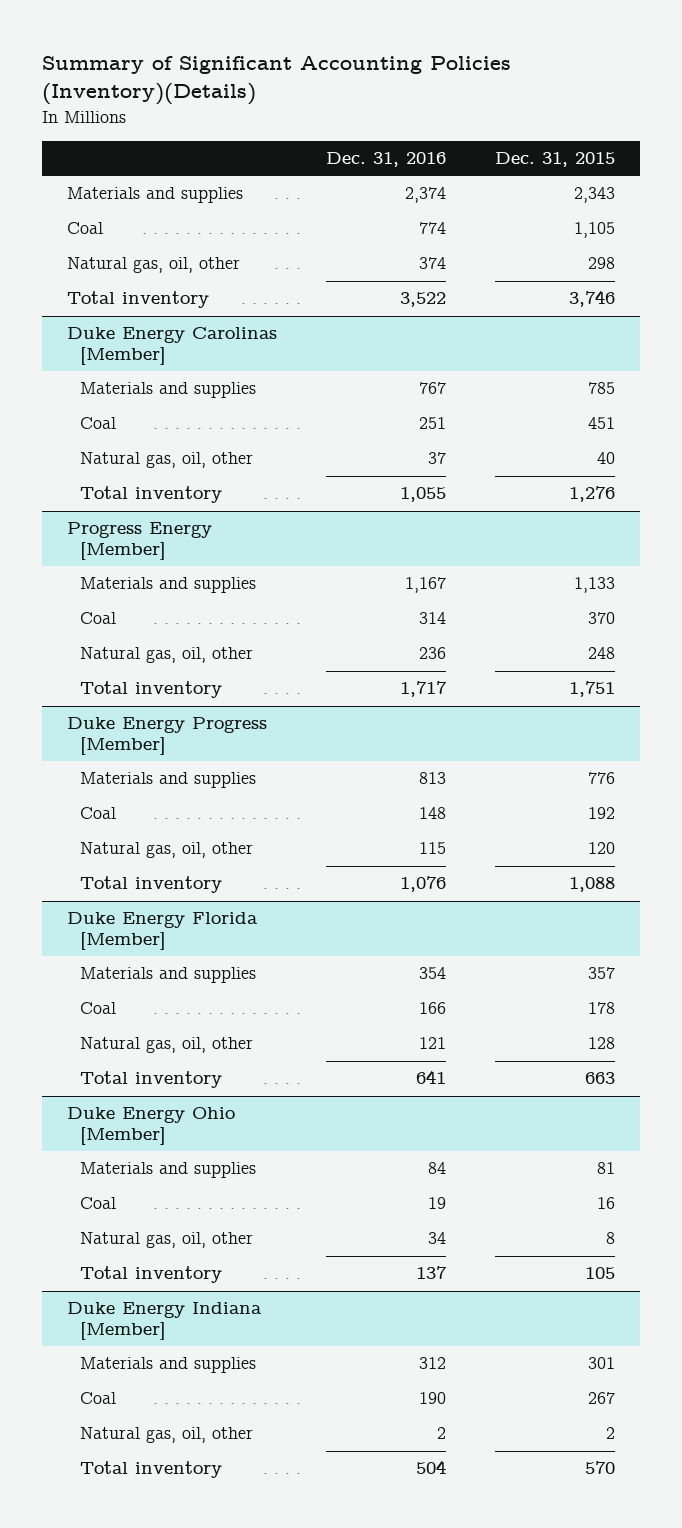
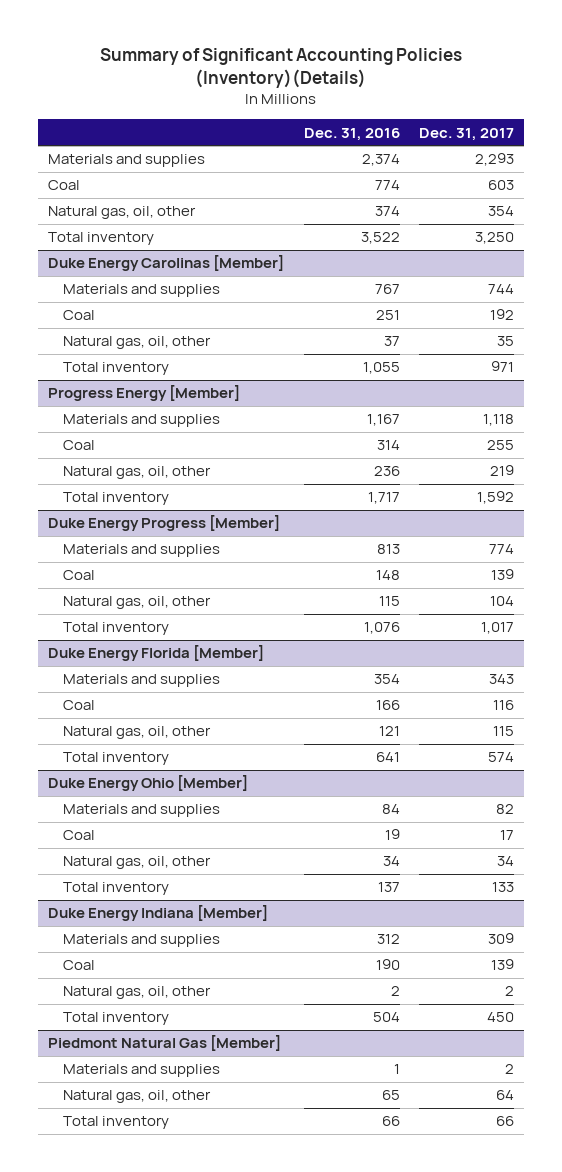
- | Dec. 31, 2016 | Dec. 31, 2015
+ | Dec. 31, 2016 | Dec. 31, 2017
+ Piedmont Natural Gas [Member]
+ Materials and supplies | 1 | 2
+ Natural gas, oil, other | 65 | 64
+ Total inventory | 66 | 66

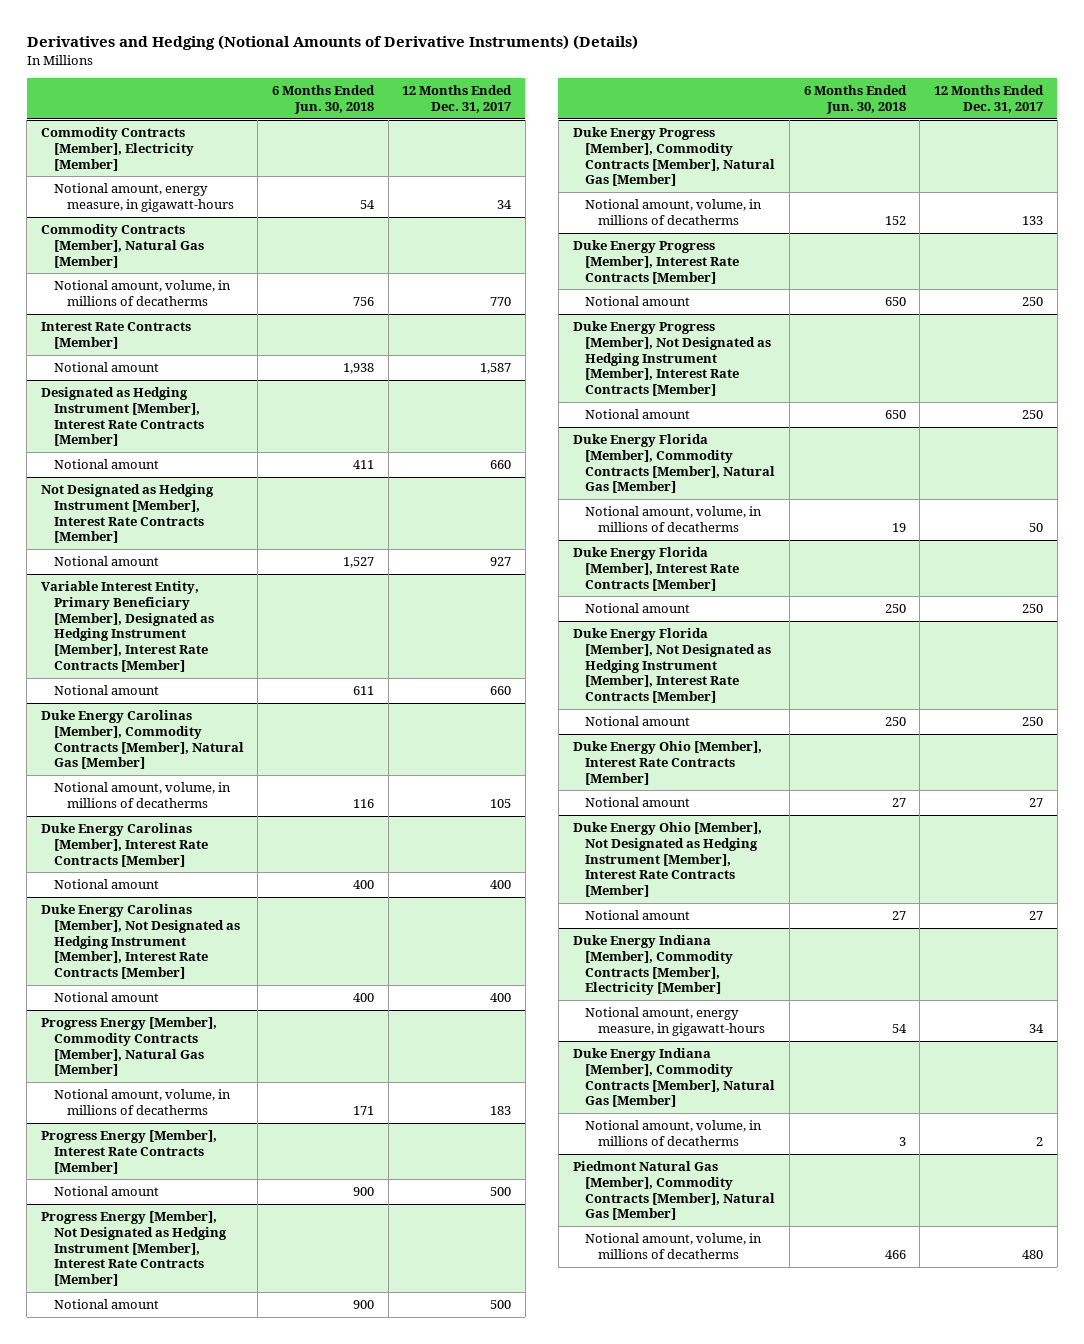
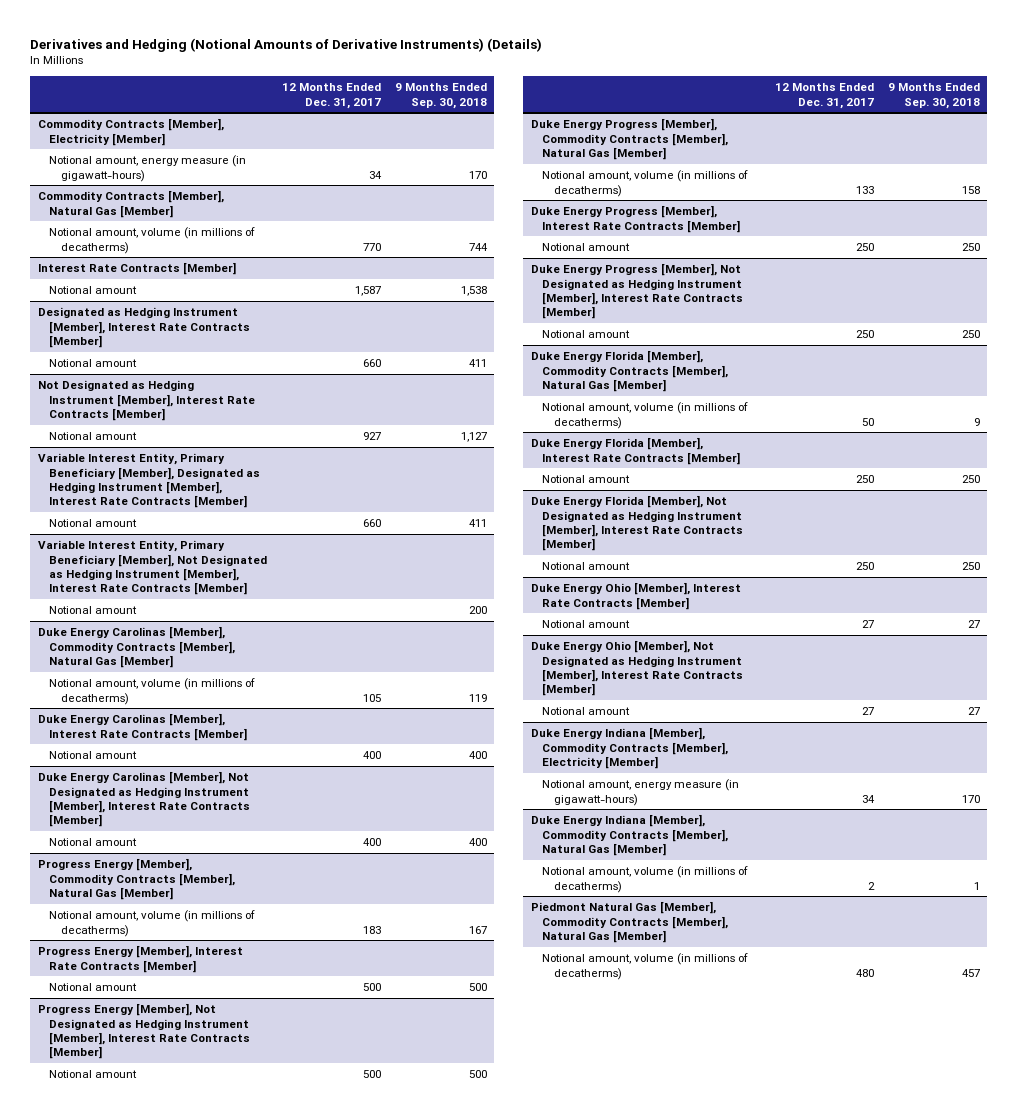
- | 6 Months Ended Jun. 30, 2018 | 12 Months Ended Dec. 31, 2017
+ | 12 Months Ended Dec. 31, 2017 | 9 Months Ended Sep. 30, 2018
@ Commodity Contracts [Member], Electricity [Member]
- Notional amount, energy measure, in gigawatt-hours | 54 | 34
+ Notional amount, energy measure (in gigawatt-hours) | 34 | 170
@ Commodity Contracts [Member], Natural Gas [Member]
- Notional amount, volume, in millions of decatherms | 756 | 770
+ Notional amount, volume (in millions of decatherms) | 770 | 744
+ Variable Interest Entity, Primary Beneficiary [Member], Not Designated as Hedging Instrument [Member], Interest Rate Contracts [Member]
+ Notional amount | | 200
@ Duke Energy Carolinas [Member], Commodity Contracts [Member], Natural Gas [Member]
- Notional amount, volume, in millions of decatherms | 116 | 105
+ Notional amount, volume (in millions of decatherms) | 105 | 119
@ Progress Energy [Member], Commodity Contracts [Member], Natural Gas [Member]
- Notional amount, volume, in millions of decatherms | 171 | 183
+ Notional amount, volume (in millions of decatherms) | 183 | 167
@ Duke Energy Progress [Member], Commodity Contracts [Member], Natural Gas [Member]
- Notional amount, volume, in millions of decatherms | 152 | 133
+ Notional amount, volume (in millions of decatherms) | 133 | 158
@ Duke Energy Florida [Member], Commodity Contracts [Member], Natural Gas [Member]
- Notional amount, volume, in millions of decatherms | 19 | 50
+ Notional amount, volume (in millions of decatherms) | 50 | 9
@ Duke Energy Indiana [Member], Commodity Contracts [Member], Electricity [Member]
- Notional amount, energy measure, in gigawatt-hours | 54 | 34
+ Notional amount, energy measure (in gigawatt-hours) | 34 | 170
@ Duke Energy Indiana [Member], Commodity Contracts [Member], Natural Gas [Member]
- Notional amount, volume, in millions of decatherms | 3 | 2
+ Notional amount, volume (in millions of decatherms) | 2 | 1
@ Piedmont Natural Gas [Member], Commodity Contracts [Member], Natural Gas [Member]
- Notional amount, volume, in millions of decatherms | 466 | 480
+ Notional amount, volume (in millions of decatherms) | 480 | 457

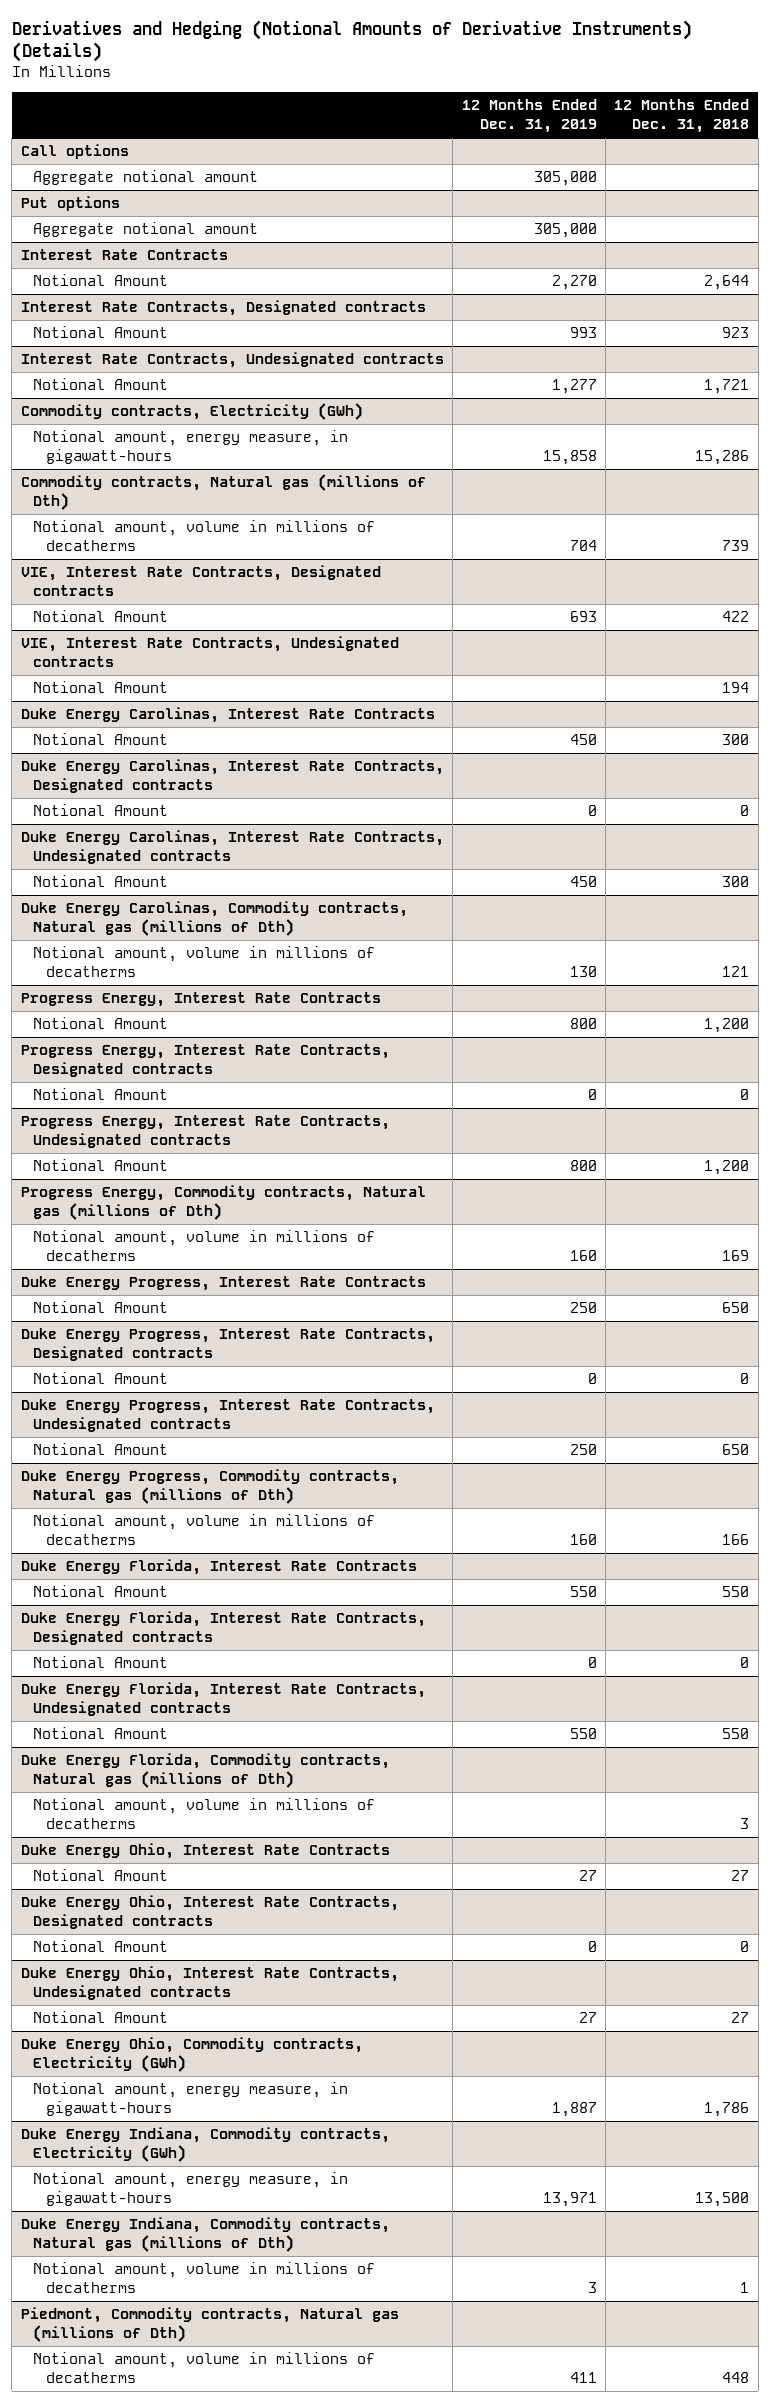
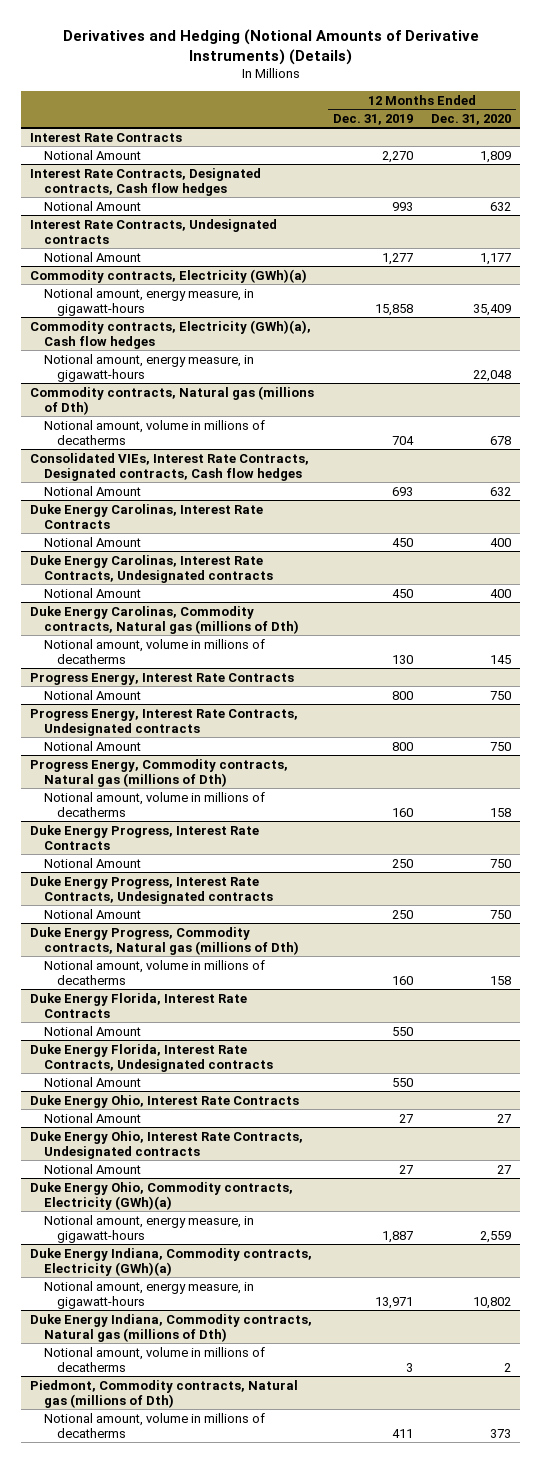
- | 12 Months Ended Dec. 31, 2019 | 12 Months Ended Dec. 31, 2018
+ | 12 Months Ended Dec. 31, 2019 | 12 Months Ended Dec. 31, 2020
- Call options
- Aggregate notional amount | 305,000 |
- Put options
- Aggregate notional amount | 305,000 |
- Interest Rate Contracts, Designated contracts
+ Interest Rate Contracts, Designated contracts, Cash flow hedges
- Commodity contracts, Electricity (GWh)
+ Commodity contracts, Electricity (GWh)(a)
+ Commodity contracts, Electricity (GWh)(a), Cash flow hedges
+ Notional amount, energy measure, in gigawatt-hours | | 22,048
- VIE, Interest Rate Contracts, Designated contracts
+ Consolidated VIEs, Interest Rate Contracts, Designated contracts, Cash flow hedges
- VIE, Interest Rate Contracts, Undesignated contracts
- Notional Amount | | 194
- Duke Energy Carolinas, Interest Rate Contracts, Designated contracts
- Notional Amount | 0 | 0
- Progress Energy, Interest Rate Contracts, Designated contracts
- Notional Amount | 0 | 0
- Duke Energy Progress, Interest Rate Contracts, Designated contracts
- Notional Amount | 0 | 0
- Duke Energy Florida, Interest Rate Contracts, Designated contracts
- Notional Amount | 0 | 0
- Duke Energy Florida, Commodity contracts, Natural gas (millions of Dth)
- Notional amount, volume in millions of decatherms | | 3
- Duke Energy Ohio, Interest Rate Contracts, Designated contracts
- Notional Amount | 0 | 0
- Duke Energy Ohio, Commodity contracts, Electricity (GWh)
+ Duke Energy Ohio, Commodity contracts, Electricity (GWh)(a)
- Duke Energy Indiana, Commodity contracts, Electricity (GWh)
+ Duke Energy Indiana, Commodity contracts, Electricity (GWh)(a)

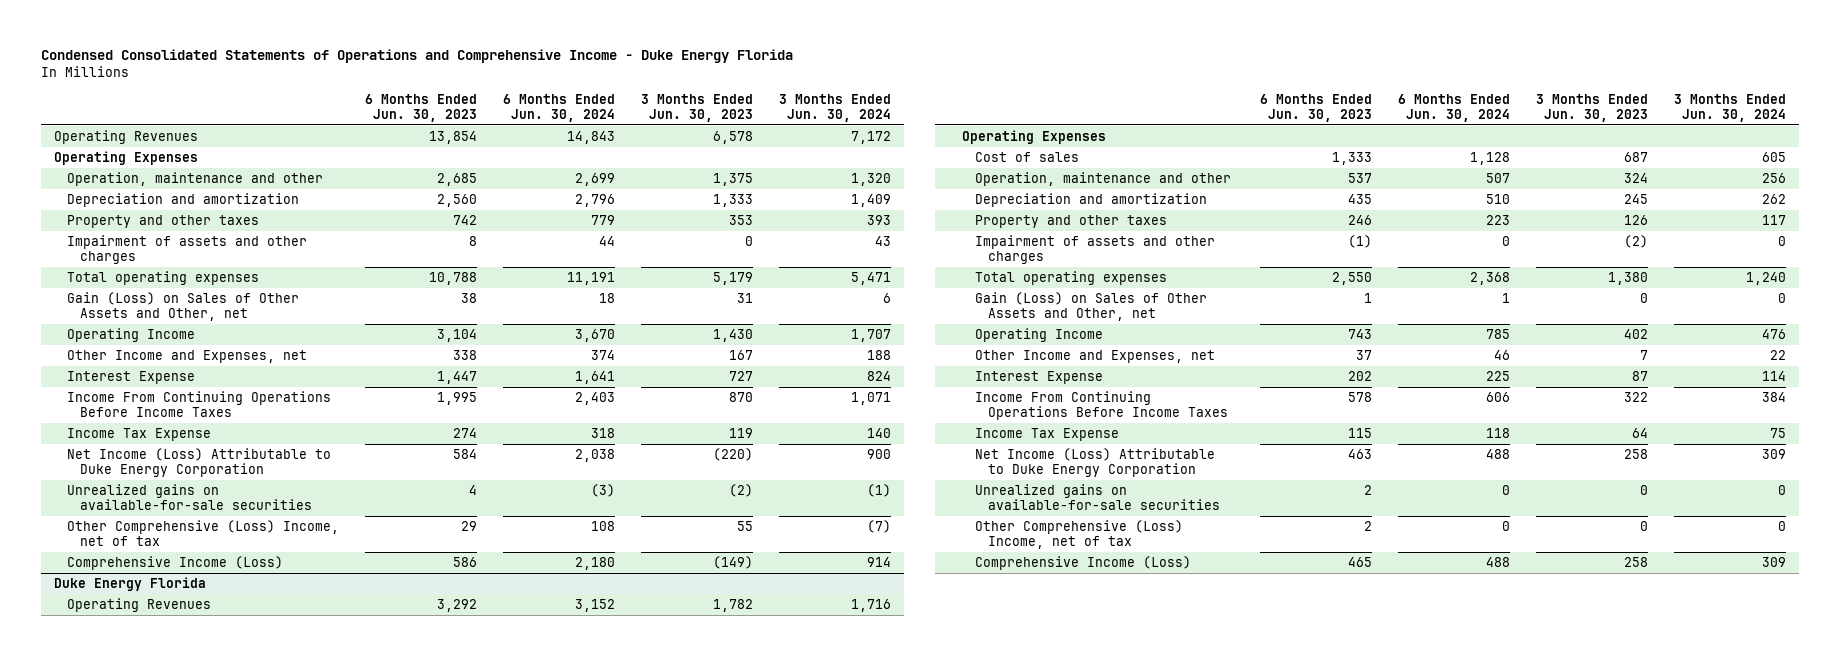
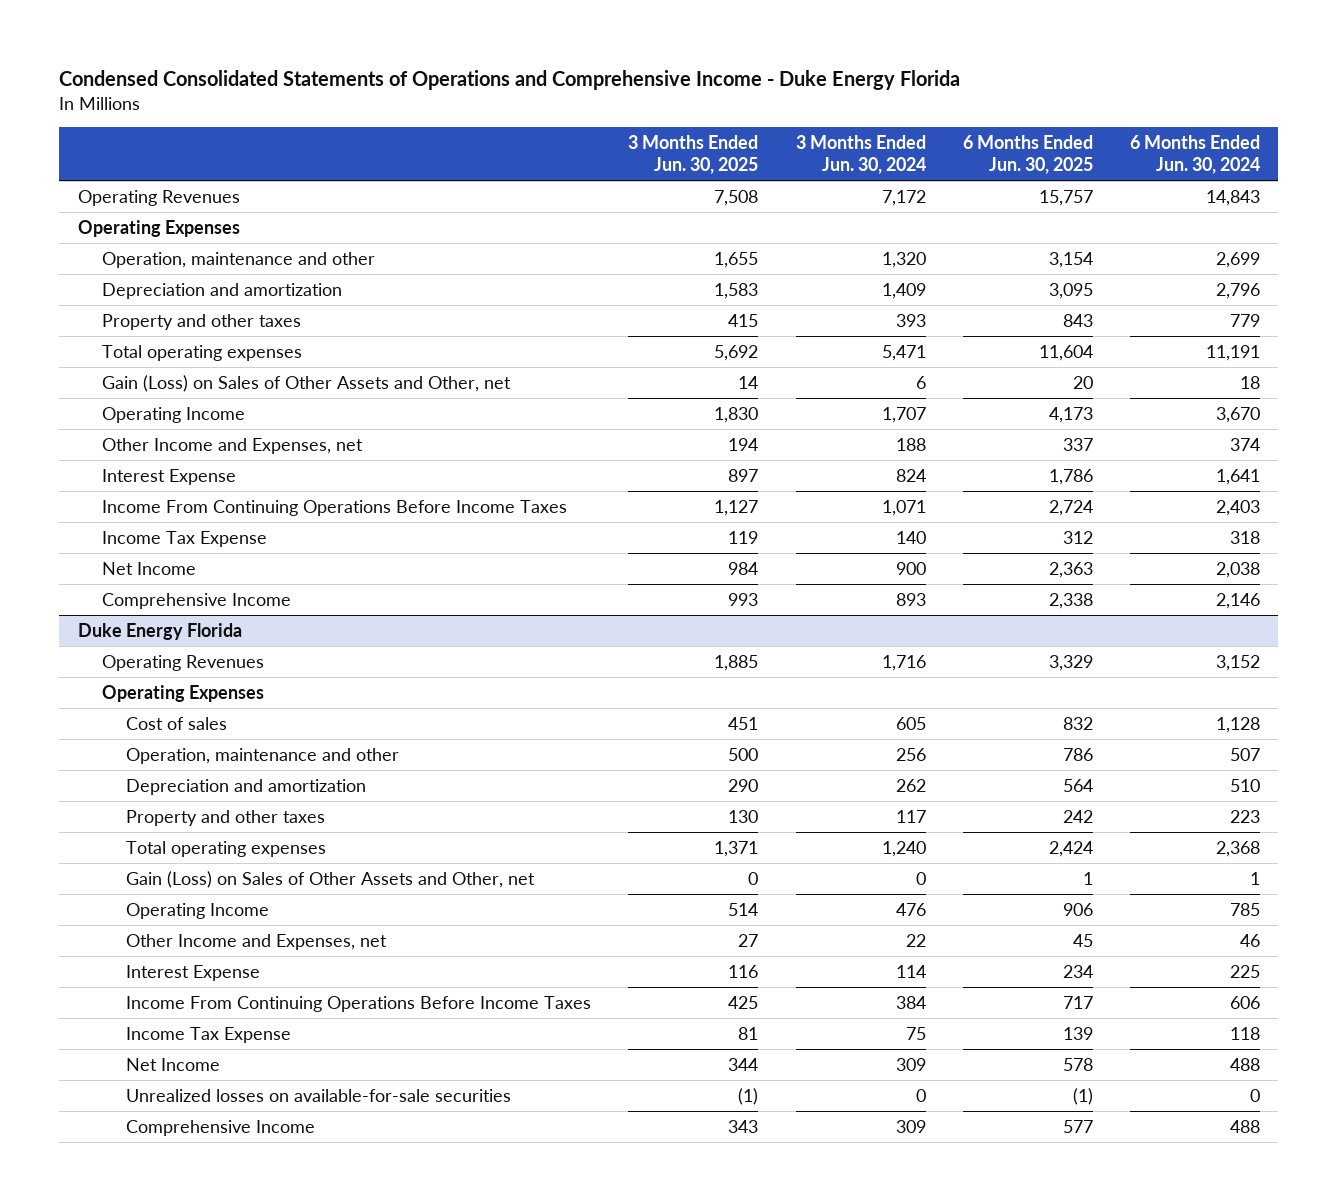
- | 6 Months Ended Jun. 30, 2023 | 6 Months Ended Jun. 30, 2024 | 3 Months Ended Jun. 30, 2023 | 3 Months Ended Jun. 30, 2024
+ | 3 Months Ended Jun. 30, 2025 | 3 Months Ended Jun. 30, 2024 | 6 Months Ended Jun. 30, 2025 | 6 Months Ended Jun. 30, 2024
- Impairment of assets and other charges | 8 | 44 | 0 | 43
- Net Income (Loss) Attributable to Duke Energy Corporation | 584 | 2,038 | (220) | 900
- Unrealized gains on available-for-sale securities | 4 | (3) | (2) | (1)
- Other Comprehensive (Loss) Income, net of tax | 29 | 108 | 55 | (7)
- Comprehensive Income (Loss) | 586 | 2,180 | (149) | 914
+ Net Income | 984 | 900 | 2,363 | 2,038
+ Comprehensive Income | 993 | 893 | 2,338 | 2,146
@ Duke Energy Florida
- Impairment of assets and other charges | (1) | 0 | (2) | 0
- Net Income (Loss) Attributable to Duke Energy Corporation | 463 | 488 | 258 | 309
- Unrealized gains on available-for-sale securities | 2 | 0 | 0 | 0
- Other Comprehensive (Loss) Income, net of tax | 2 | 0 | 0 | 0
- Comprehensive Income (Loss) | 465 | 488 | 258 | 309
+ Net Income | 344 | 309 | 578 | 488
+ Unrealized losses on available-for-sale securities | (1) | 0 | (1) | 0
+ Comprehensive Income | 343 | 309 | 577 | 488

